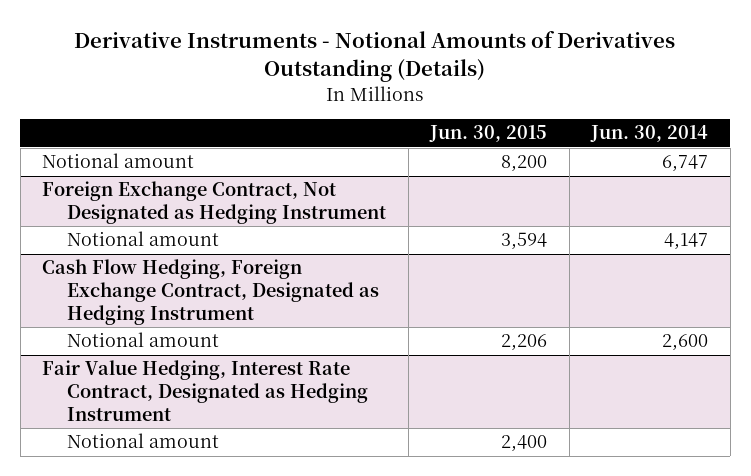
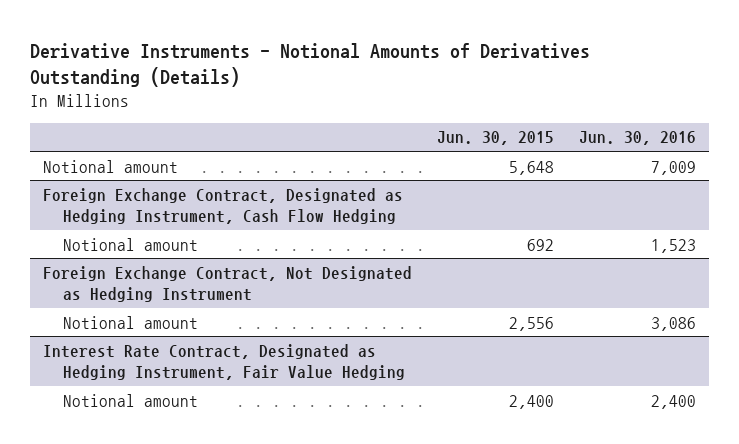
- | Jun. 30, 2015 | Jun. 30, 2014
+ | Jun. 30, 2015 | Jun. 30, 2016
- Notional amount | 8,200 | 6,747
+ Notional amount | 5,648 | 7,009
+ Foreign Exchange Contract, Designated as Hedging Instrument, Cash Flow Hedging
+ Notional amount | 692 | 1,523
@ Foreign Exchange Contract, Not Designated as Hedging Instrument
- Notional amount | 3,594 | 4,147
- Cash Flow Hedging, Foreign Exchange Contract, Designated as Hedging Instrument
- Notional amount | 2,206 | 2,600
- Fair Value Hedging, Interest Rate Contract, Designated as Hedging Instrument
@ Foreign Exchange Contract, Not Designated as Hedging Instrument
+ Notional amount | 2,556 | 3,086
+ Interest Rate Contract, Designated as Hedging Instrument, Fair Value Hedging

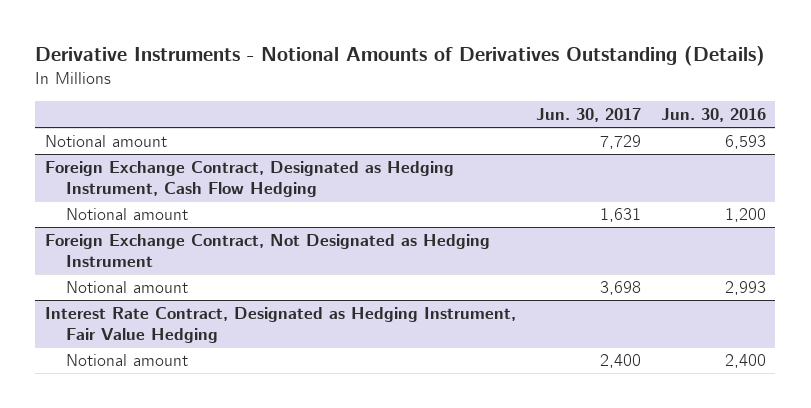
- | Jun. 30, 2015 | Jun. 30, 2016
+ | Jun. 30, 2017 | Jun. 30, 2016
- Notional amount | 5,648 | 7,009
+ Notional amount | 7,729 | 6,593
@ Foreign Exchange Contract, Designated as Hedging Instrument, Cash Flow Hedging
- Notional amount | 692 | 1,523
+ Notional amount | 1,631 | 1,200
@ Foreign Exchange Contract, Not Designated as Hedging Instrument
- Notional amount | 2,556 | 3,086
+ Notional amount | 3,698 | 2,993

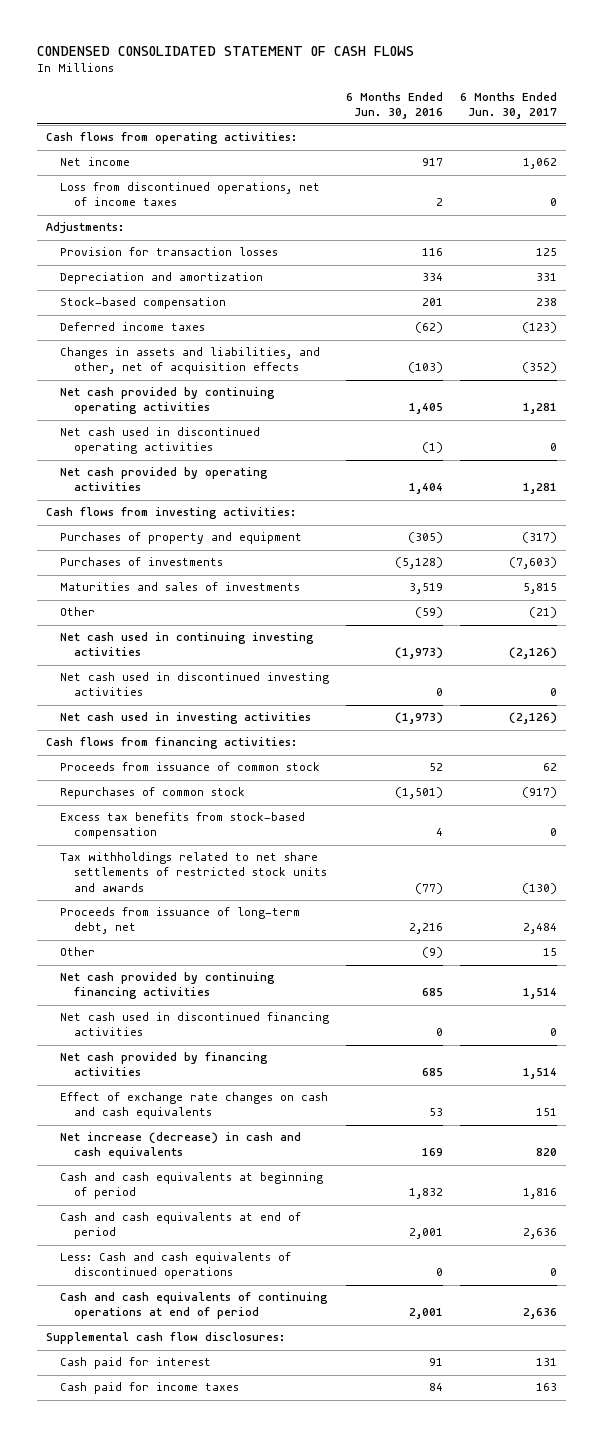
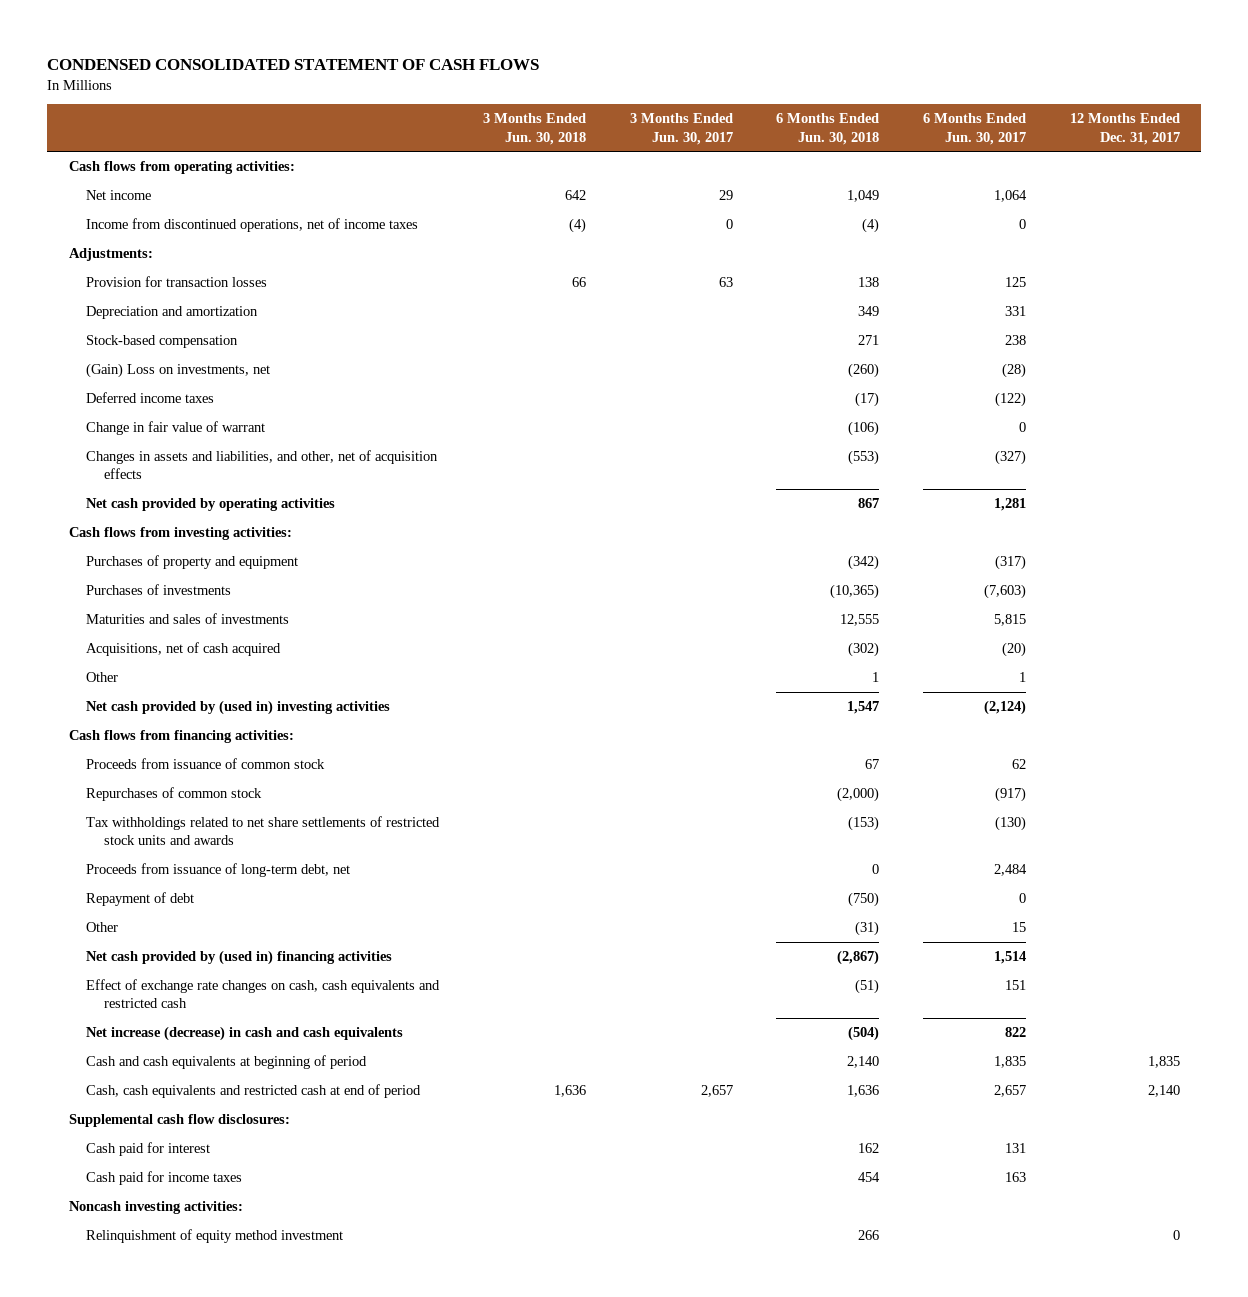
- | 6 Months Ended Jun. 30, 2016 | 6 Months Ended Jun. 30, 2017
+ | 3 Months Ended Jun. 30, 2018 | 3 Months Ended Jun. 30, 2017 | 6 Months Ended Jun. 30, 2018 | 6 Months Ended Jun. 30, 2017 | 12 Months Ended Dec. 31, 2017
- Net income | 917 | 1,062
- Loss from discontinued operations, net of income taxes | 2 | 0
+ Net income | 642 | 29 | 1,049 | 1,064 |
+ Income from discontinued operations, net of income taxes | (4) | 0 | (4) | 0 |
- Deferred income taxes | (62) | (123)
- Changes in assets and liabilities, and other, net of acquisition effects | (103) | (352)
- Net cash provided by continuing operating activities | 1,405 | 1,281
- Net cash used in discontinued operating activities | (1) | 0
+ (Gain) Loss on investments, net | | | (260) | (28) |
+ Deferred income taxes | | | (17) | (122) |
+ Change in fair value of warrant | | | (106) | 0 |
+ Changes in assets and liabilities, and other, net of acquisition effects | | | (553) | (327) |
- Other | (59) | (21)
- Net cash used in continuing investing activities | (1,973) | (2,126)
- Net cash used in discontinued investing activities | 0 | 0
- Net cash used in investing activities | (1,973) | (2,126)
+ Acquisitions, net of cash acquired | | | (302) | (20) |
+ Other | | | 1 | 1 |
+ Net cash provided by (used in) investing activities | | | 1,547 | (2,124) |
- Excess tax benefits from stock-based compensation | 4 | 0
+ Repayment of debt | | | (750) | 0 |
- Net cash provided by continuing financing activities | 685 | 1,514
- Net cash used in discontinued financing activities | 0 | 0
- Net cash provided by financing activities | 685 | 1,514
- Effect of exchange rate changes on cash and cash equivalents | 53 | 151
- Net increase (decrease) in cash and cash equivalents | 169 | 820
- Cash and cash equivalents at beginning of period | 1,832 | 1,816
- Cash and cash equivalents at end of period | 2,001 | 2,636
- Less: Cash and cash equivalents of discontinued operations | 0 | 0
- Cash and cash equivalents of continuing operations at end of period | 2,001 | 2,636
+ Net cash provided by (used in) financing activities | | | (2,867) | 1,514 |
+ Effect of exchange rate changes on cash, cash equivalents and restricted cash | | | (51) | 151 |
+ Net increase (decrease) in cash and cash equivalents | | | (504) | 822 |
+ Cash and cash equivalents at beginning of period | | | 2,140 | 1,835 | 1,835
+ Cash, cash equivalents and restricted cash at end of period | 1,636 | 2,657 | 1,636 | 2,657 | 2,140
+ Noncash investing activities:
+ Relinquishment of equity method investment | | | 266 | | 0

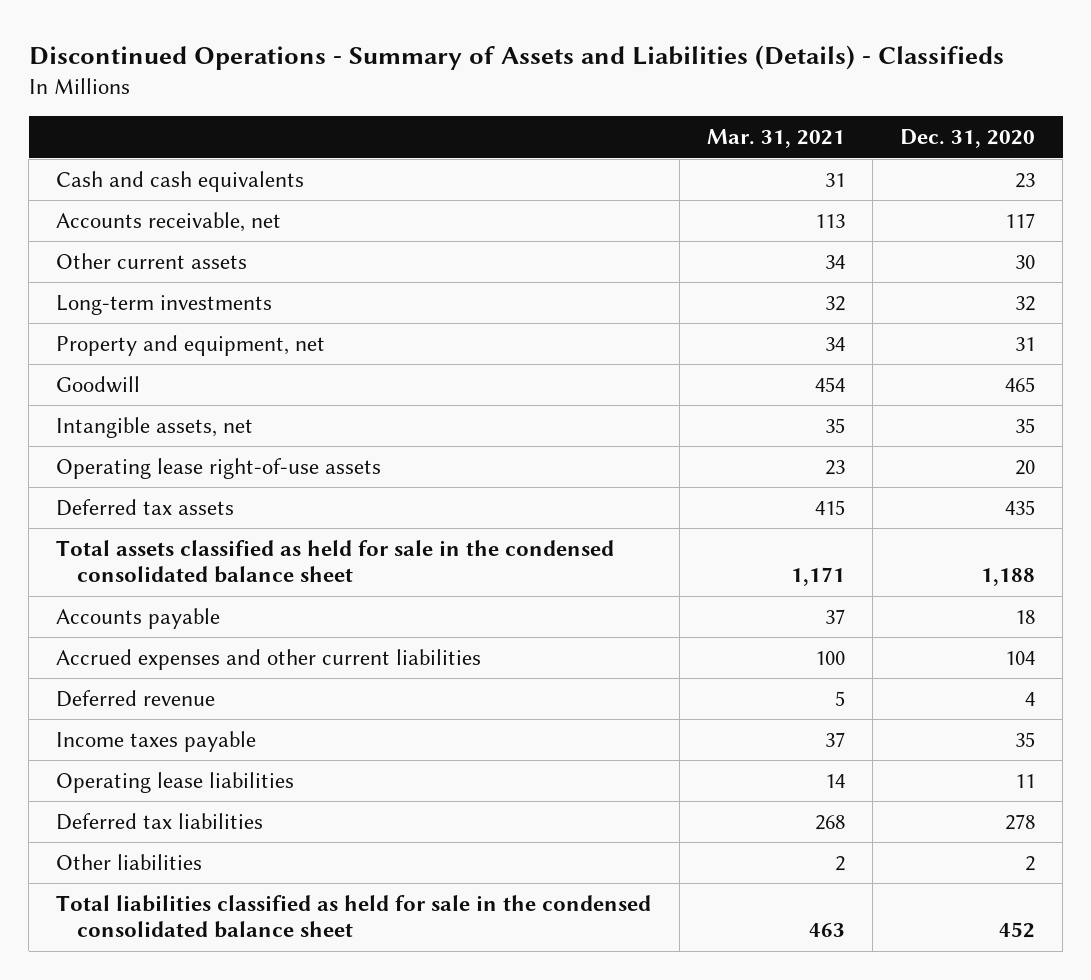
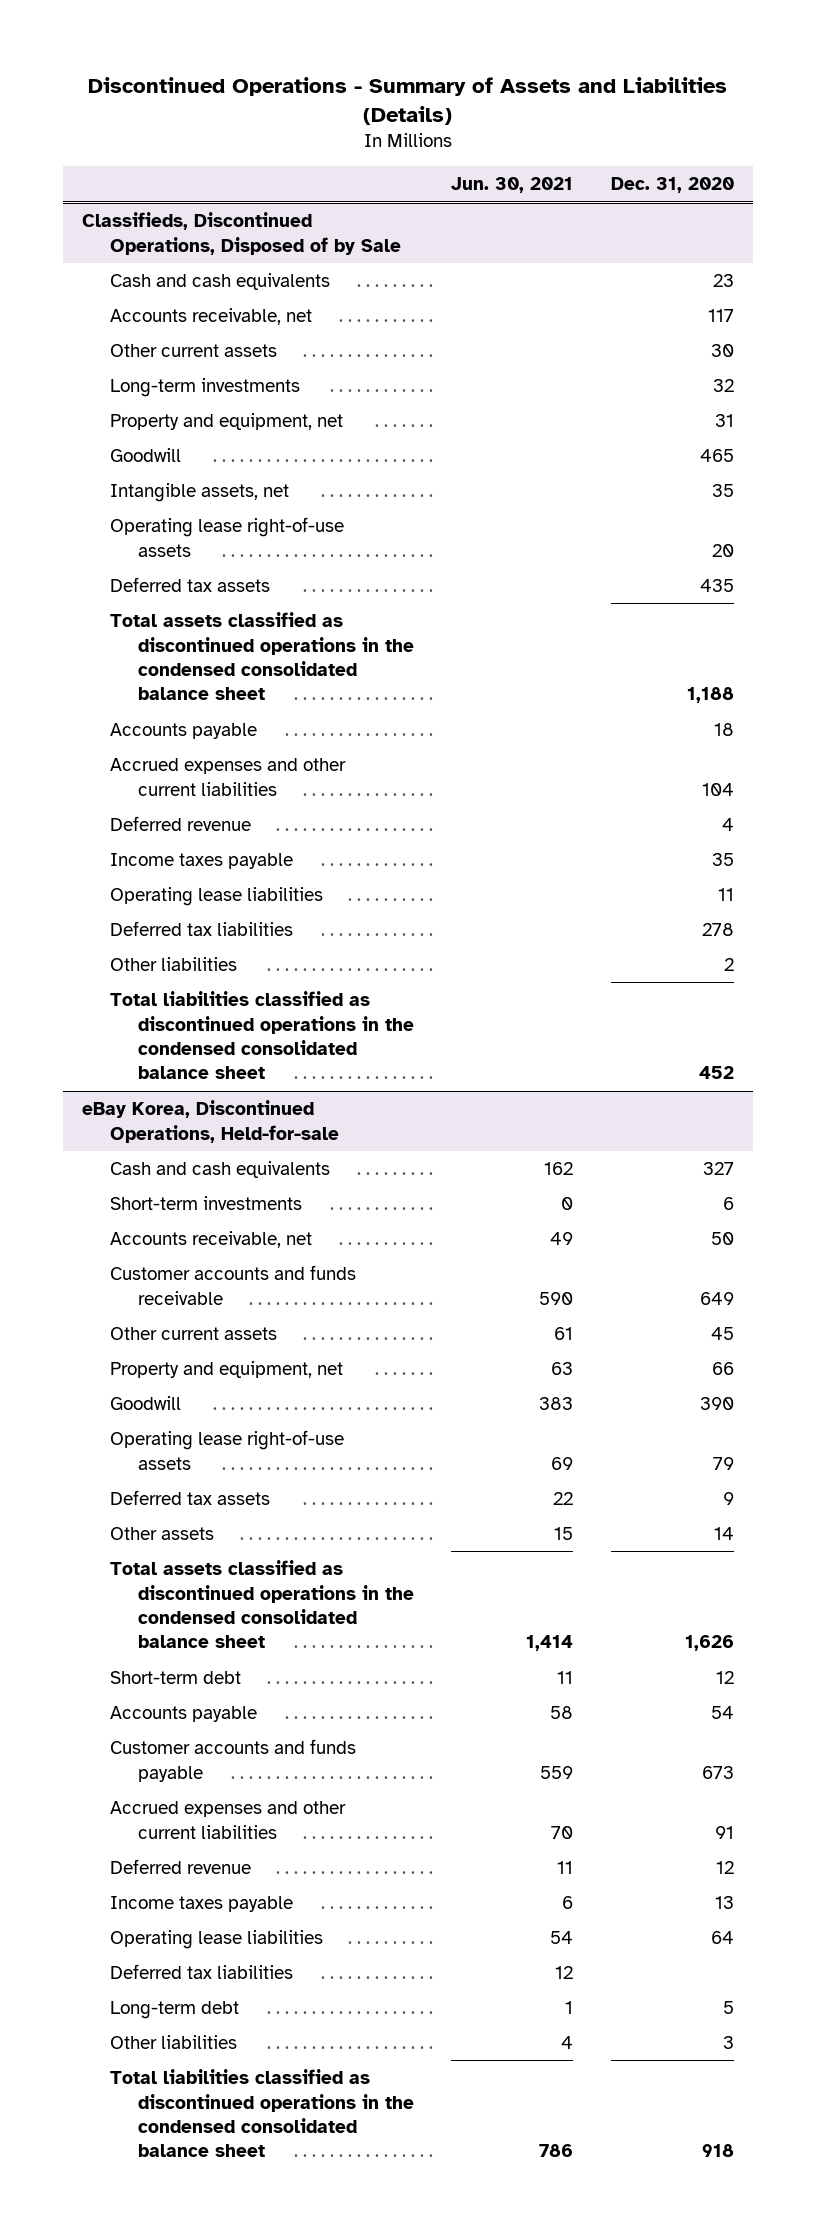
- Discontinued Operations - Summary of Assets and Liabilities (Details) - Classifieds
+ Discontinued Operations - Summary of Assets and Liabilities (Details)
- | Mar. 31, 2021 | Dec. 31, 2020
+ | Jun. 30, 2021 | Dec. 31, 2020
+ Classifieds, Discontinued Operations, Disposed of by Sale
- Total assets classified as held for sale in the condensed consolidated balance sheet | 1,171 | 1,188
+ Total assets classified as discontinued operations in the condensed consolidated balance sheet | | 1,188
- Total liabilities classified as held for sale in the condensed consolidated balance sheet | 463 | 452
+ Total liabilities classified as discontinued operations in the condensed consolidated balance sheet | | 452
+ eBay Korea, Discontinued Operations, Held-for-sale
+ Cash and cash equivalents | 162 | 327
+ Short-term investments | 0 | 6
+ Accounts receivable, net | 49 | 50
+ Customer accounts and funds receivable | 590 | 649
+ Other current assets | 61 | 45
+ Property and equipment, net | 63 | 66
+ Goodwill | 383 | 390
+ Operating lease right-of-use assets | 69 | 79
+ Deferred tax assets | 22 | 9
+ Other assets | 15 | 14
+ Total assets classified as discontinued operations in the condensed consolidated balance sheet | 1,414 | 1,626
+ Short-term debt | 11 | 12
+ Accounts payable | 58 | 54
+ Customer accounts and funds payable | 559 | 673
+ Accrued expenses and other current liabilities | 70 | 91
+ Deferred revenue | 11 | 12
+ Income taxes payable | 6 | 13
+ Operating lease liabilities | 54 | 64
+ Deferred tax liabilities | 12 |
+ Long-term debt | 1 | 5
+ Other liabilities | 4 | 3
+ Total liabilities classified as discontinued operations in the condensed consolidated balance sheet | 786 | 918

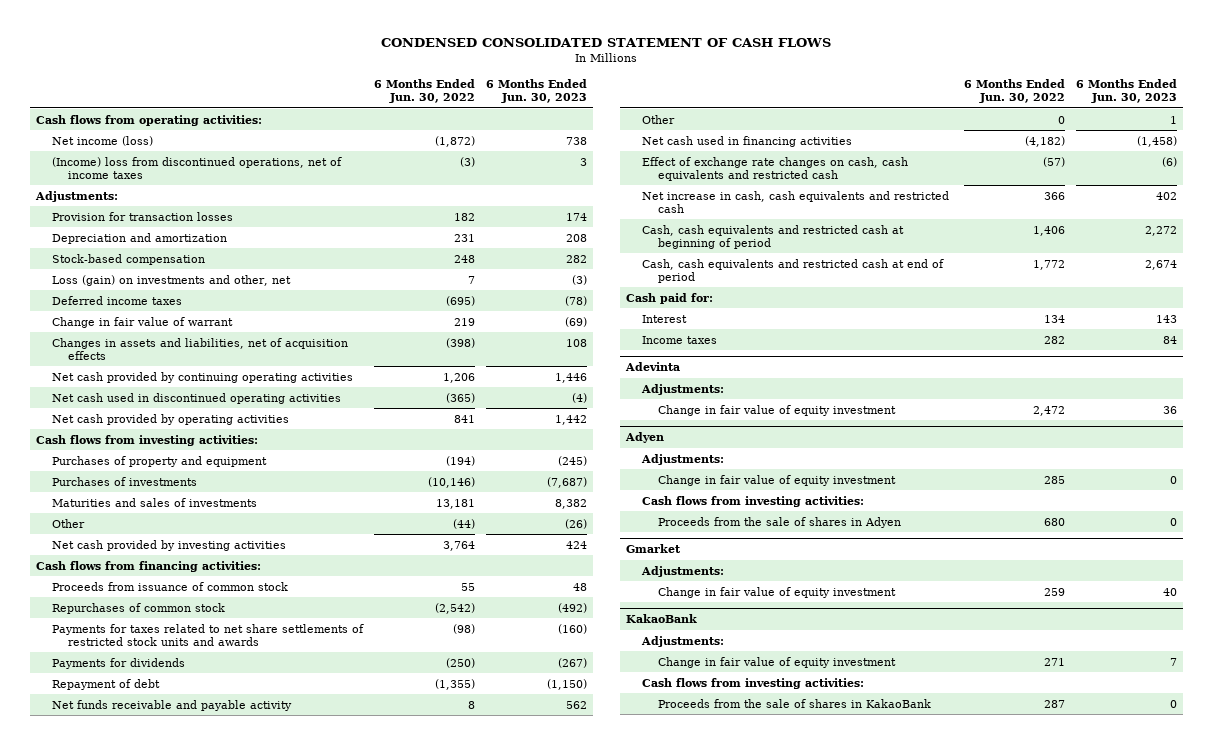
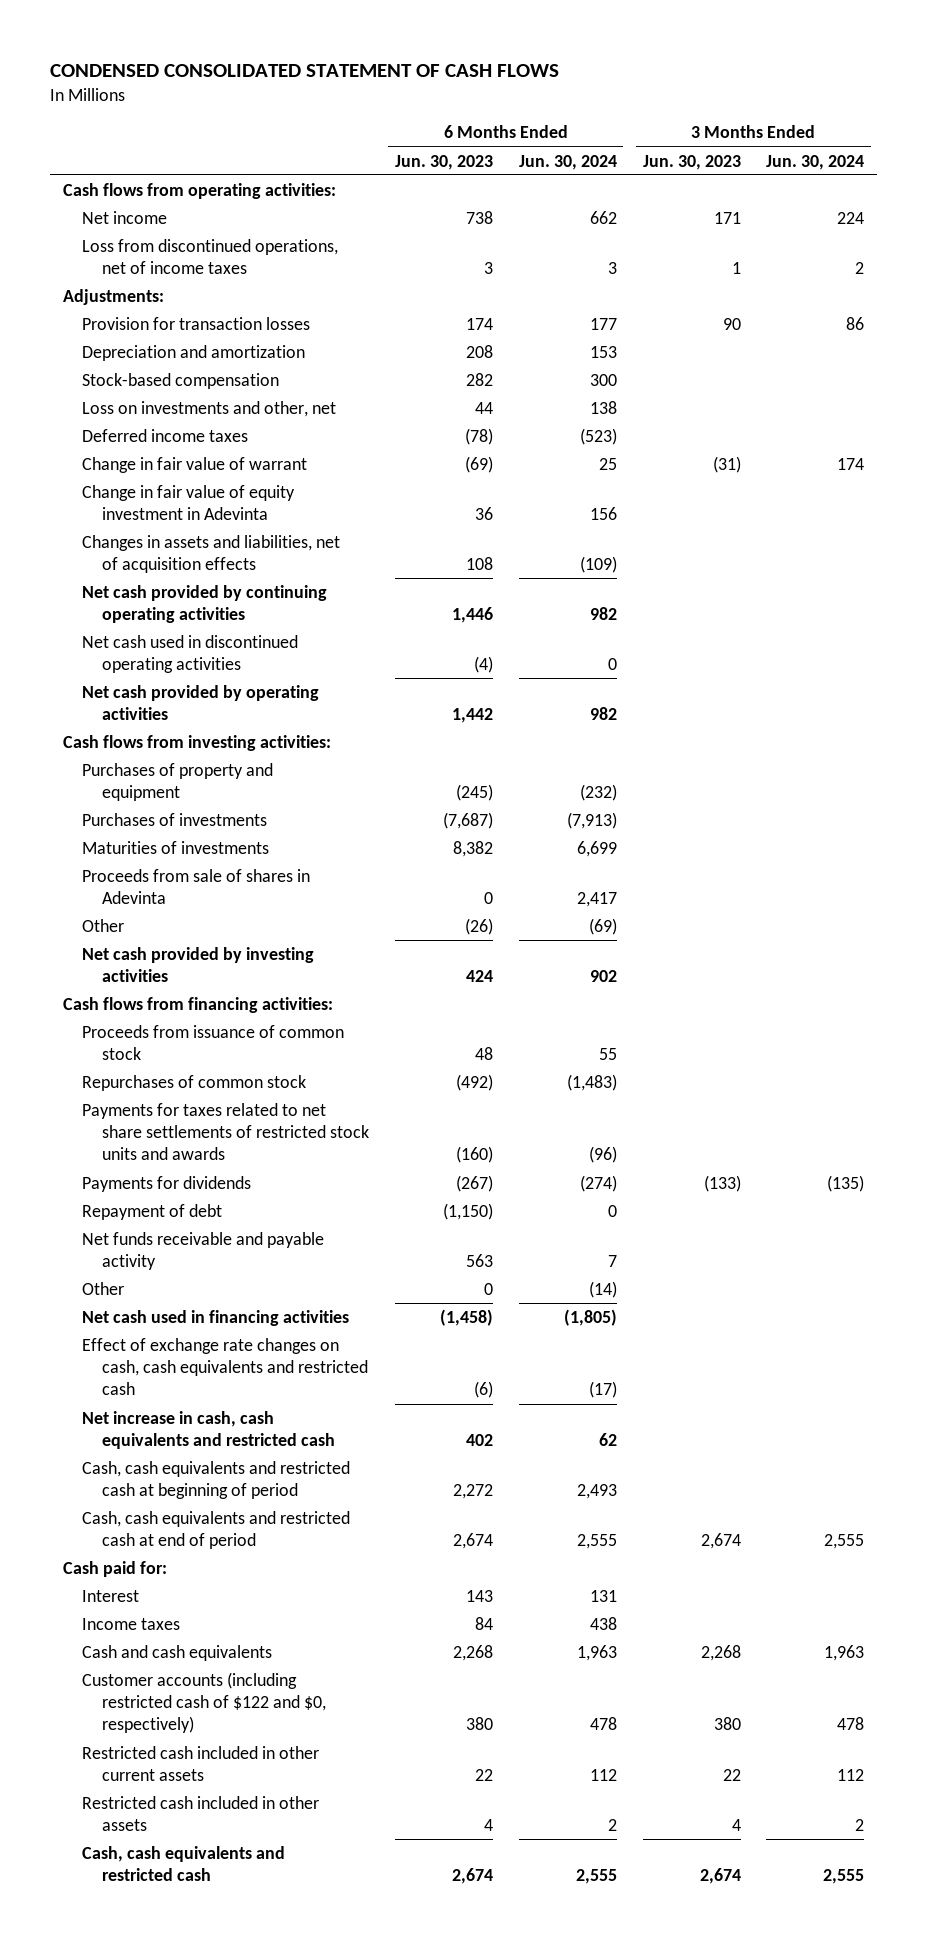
- | 6 Months Ended Jun. 30, 2022 | 6 Months Ended Jun. 30, 2023
+ | 6 Months Ended Jun. 30, 2023 | 6 Months Ended Jun. 30, 2024 | 3 Months Ended Jun. 30, 2023 | 3 Months Ended Jun. 30, 2024
- Net income (loss) | (1,872) | 738
- (Income) loss from discontinued operations, net of income taxes | (3) | 3
+ Net income | 738 | 662 | 171 | 224
+ Loss from discontinued operations, net of income taxes | 3 | 3 | 1 | 2
- Loss (gain) on investments and other, net | 7 | (3)
+ Loss on investments and other, net | 44 | 138 | |
+ Change in fair value of equity investment in Adevinta | 36 | 156 | |
- Maturities and sales of investments | 13,181 | 8,382
+ Maturities of investments | 8,382 | 6,699 | |
+ Proceeds from sale of shares in Adevinta | 0 | 2,417 | |
- Net funds receivable and payable activity | 8 | 562
- Other | 0 | 1
+ Net funds receivable and payable activity | 563 | 7 | |
+ Other | 0 | (14) | |
- Adevinta
- Adjustments:
- Change in fair value of equity investment | 2,472 | 36
- Adyen
- Adjustments:
- Change in fair value of equity investment | 285 | 0
- Cash flows from investing activities:
- Proceeds from the sale of shares in Adyen | 680 | 0
- Gmarket
- Adjustments:
- Change in fair value of equity investment | 259 | 40
- KakaoBank
- Adjustments:
- Change in fair value of equity investment | 271 | 7
- Cash flows from investing activities:
- Proceeds from the sale of shares in KakaoBank | 287 | 0
+ Cash and cash equivalents | 2,268 | 1,963 | 2,268 | 1,963
+ Customer accounts (including restricted cash of $122 and $0, respectively) | 380 | 478 | 380 | 478
+ Restricted cash included in other current assets | 22 | 112 | 22 | 112
+ Restricted cash included in other assets | 4 | 2 | 4 | 2
+ Cash, cash equivalents and restricted cash | 2,674 | 2,555 | 2,674 | 2,555

